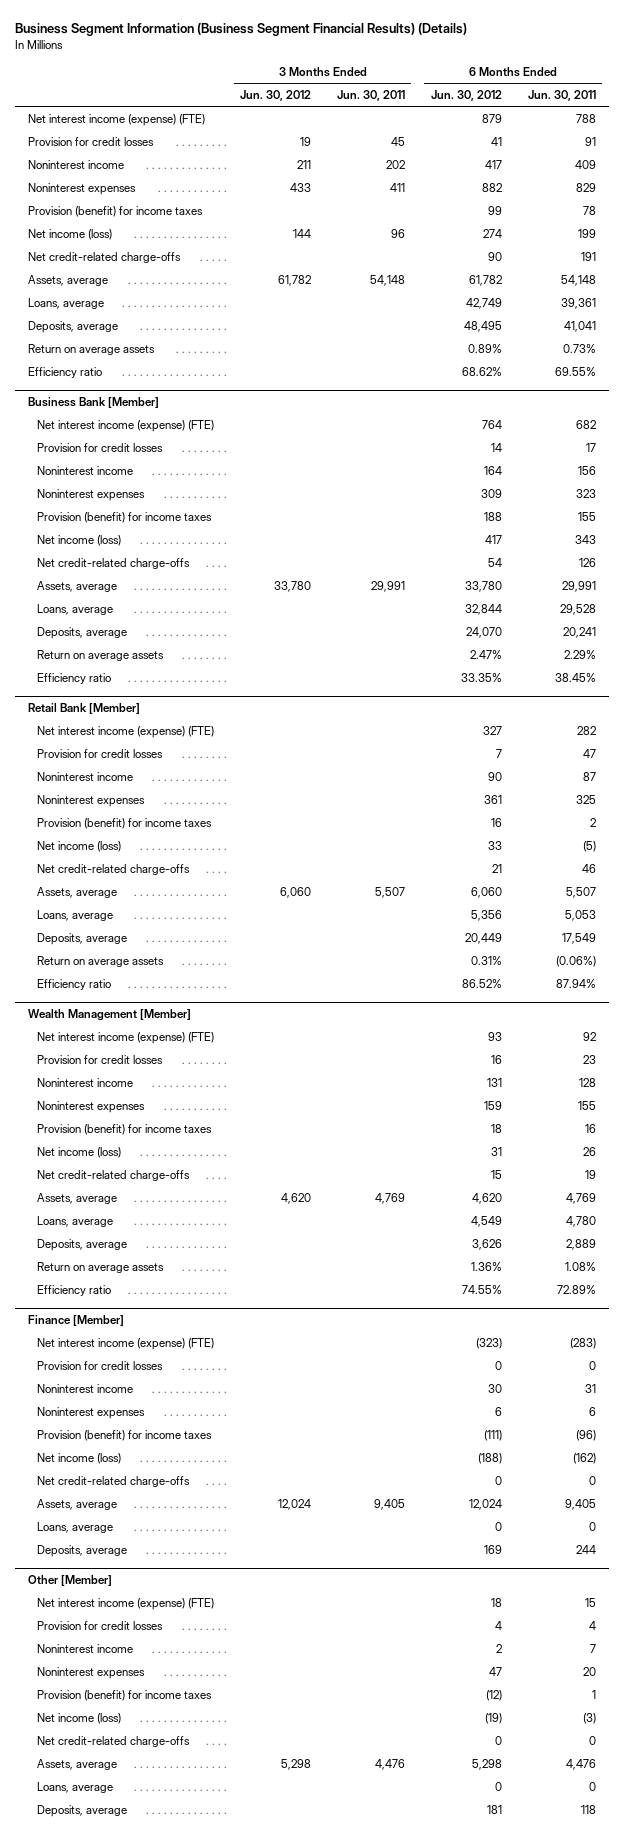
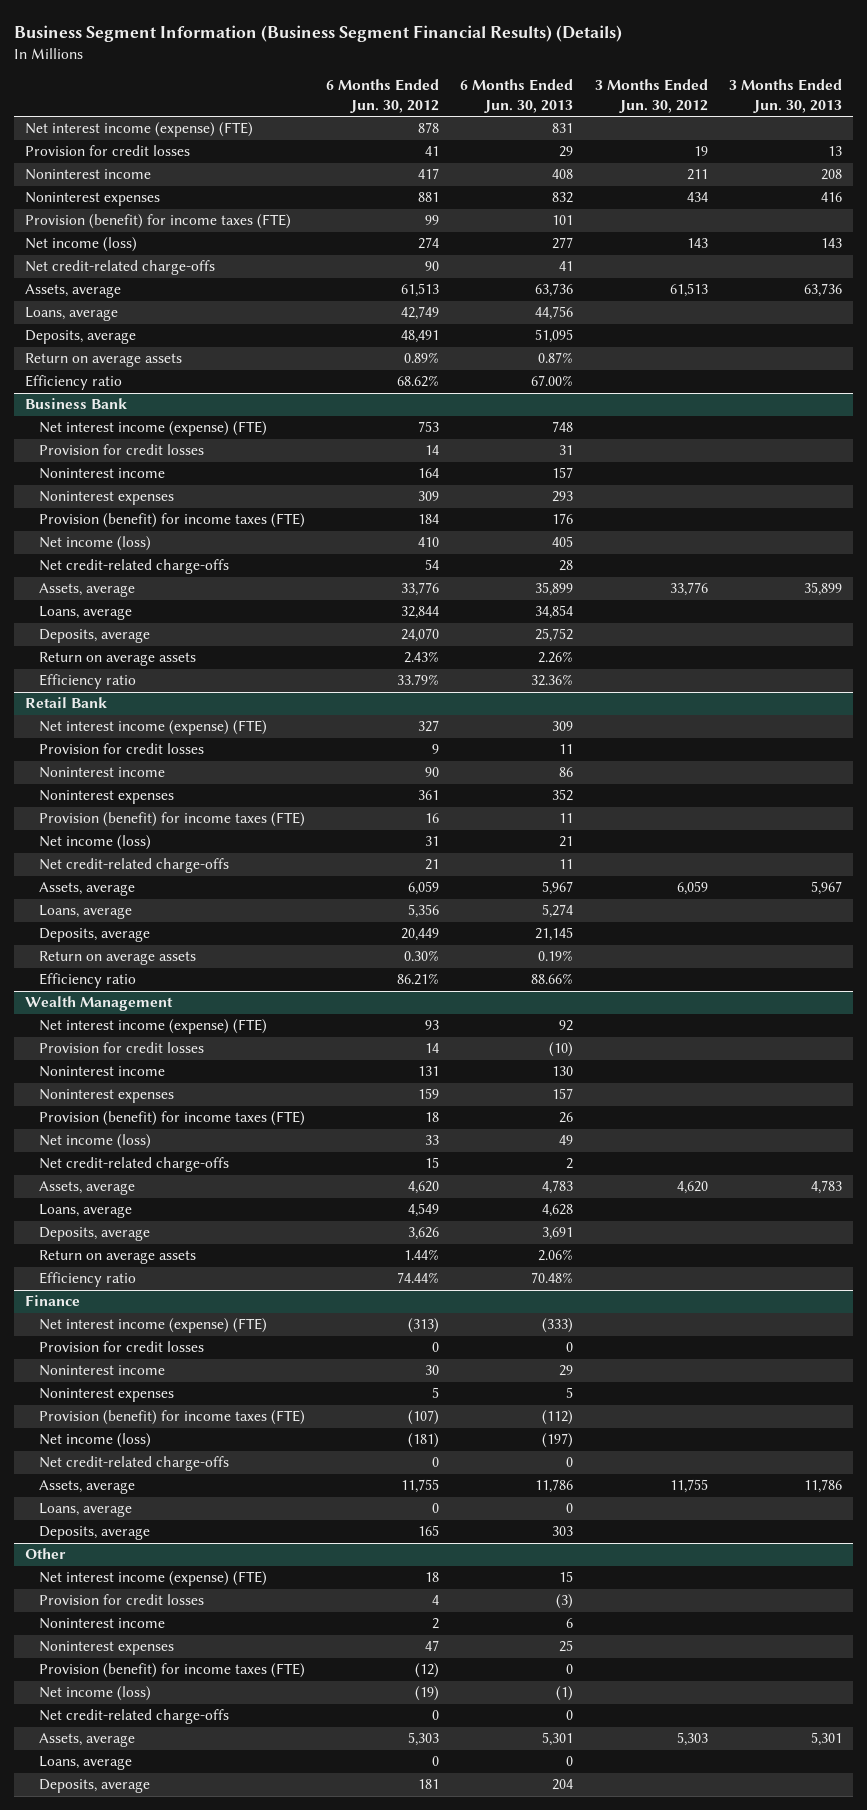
- | 3 Months Ended Jun. 30, 2012 | 3 Months Ended Jun. 30, 2011 | 6 Months Ended Jun. 30, 2012 | 6 Months Ended Jun. 30, 2011
+ | 6 Months Ended Jun. 30, 2012 | 6 Months Ended Jun. 30, 2013 | 3 Months Ended Jun. 30, 2012 | 3 Months Ended Jun. 30, 2013
- Net interest income (expense) (FTE) | | | 879 | 788
+ Net interest income (expense) (FTE) | 878 | 831 | |
- Noninterest expenses | 433 | 411 | 882 | 829
- Provision (benefit) for income taxes | | | 99 | 78
- Net income (loss) | 144 | 96 | 274 | 199
+ Noninterest expenses | 881 | 832 | 434 | 416
+ Provision (benefit) for income taxes (FTE) | 99 | 101 | |
+ Net income (loss) | 274 | 277 | 143 | 143
- Assets, average | 61,782 | 54,148 | 61,782 | 54,148
+ Assets, average | 61,513 | 63,736 | 61,513 | 63,736
- Deposits, average | | | 48,495 | 41,041
+ Deposits, average | 48,491 | 51,095 | |
- Business Bank [Member]
- Net interest income (expense) (FTE) | | | 764 | 682
+ Business Bank
+ Net interest income (expense) (FTE) | 753 | 748 | |
- Provision (benefit) for income taxes | | | 188 | 155
- Net income (loss) | | | 417 | 343
+ Provision (benefit) for income taxes (FTE) | 184 | 176 | |
+ Net income (loss) | 410 | 405 | |
- Assets, average | 33,780 | 29,991 | 33,780 | 29,991
+ Assets, average | 33,776 | 35,899 | 33,776 | 35,899
- Return on average assets | | | 2.47% | 2.29%
- Efficiency ratio | | | 33.35% | 38.45%
- Retail Bank [Member]
+ Return on average assets | 2.43% | 2.26% | |
+ Efficiency ratio | 33.79% | 32.36% | |
+ Retail Bank
- Provision for credit losses | | | 7 | 47
+ Provision for credit losses | 9 | 11 | |
- Provision (benefit) for income taxes | | | 16 | 2
- Net income (loss) | | | 33 | (5)
+ Provision (benefit) for income taxes (FTE) | 16 | 11 | |
+ Net income (loss) | 31 | 21 | |
- Assets, average | 6,060 | 5,507 | 6,060 | 5,507
+ Assets, average | 6,059 | 5,967 | 6,059 | 5,967
- Return on average assets | | | 0.31% | (0.06%)
- Efficiency ratio | | | 86.52% | 87.94%
- Wealth Management [Member]
+ Return on average assets | 0.30% | 0.19% | |
+ Efficiency ratio | 86.21% | 88.66% | |
+ Wealth Management
- Provision for credit losses | | | 16 | 23
+ Provision for credit losses | 14 | (10) | |
- Provision (benefit) for income taxes | | | 18 | 16
- Net income (loss) | | | 31 | 26
+ Provision (benefit) for income taxes (FTE) | 18 | 26 | |
+ Net income (loss) | 33 | 49 | |
- Return on average assets | | | 1.36% | 1.08%
- Efficiency ratio | | | 74.55% | 72.89%
- Finance [Member]
- Net interest income (expense) (FTE) | | | (323) | (283)
+ Return on average assets | 1.44% | 2.06% | |
+ Efficiency ratio | 74.44% | 70.48% | |
+ Finance
+ Net interest income (expense) (FTE) | (313) | (333) | |
- Noninterest expenses | | | 6 | 6
- Provision (benefit) for income taxes | | | (111) | (96)
- Net income (loss) | | | (188) | (162)
+ Noninterest expenses | 5 | 5 | |
+ Provision (benefit) for income taxes (FTE) | (107) | (112) | |
+ Net income (loss) | (181) | (197) | |
- Assets, average | 12,024 | 9,405 | 12,024 | 9,405
+ Assets, average | 11,755 | 11,786 | 11,755 | 11,786
- Deposits, average | | | 169 | 244
- Other [Member]
+ Deposits, average | 165 | 303 | |
+ Other
- Provision (benefit) for income taxes | | | (12) | 1
+ Provision (benefit) for income taxes (FTE) | (12) | 0 | |
- Assets, average | 5,298 | 4,476 | 5,298 | 4,476
+ Assets, average | 5,303 | 5,301 | 5,303 | 5,301

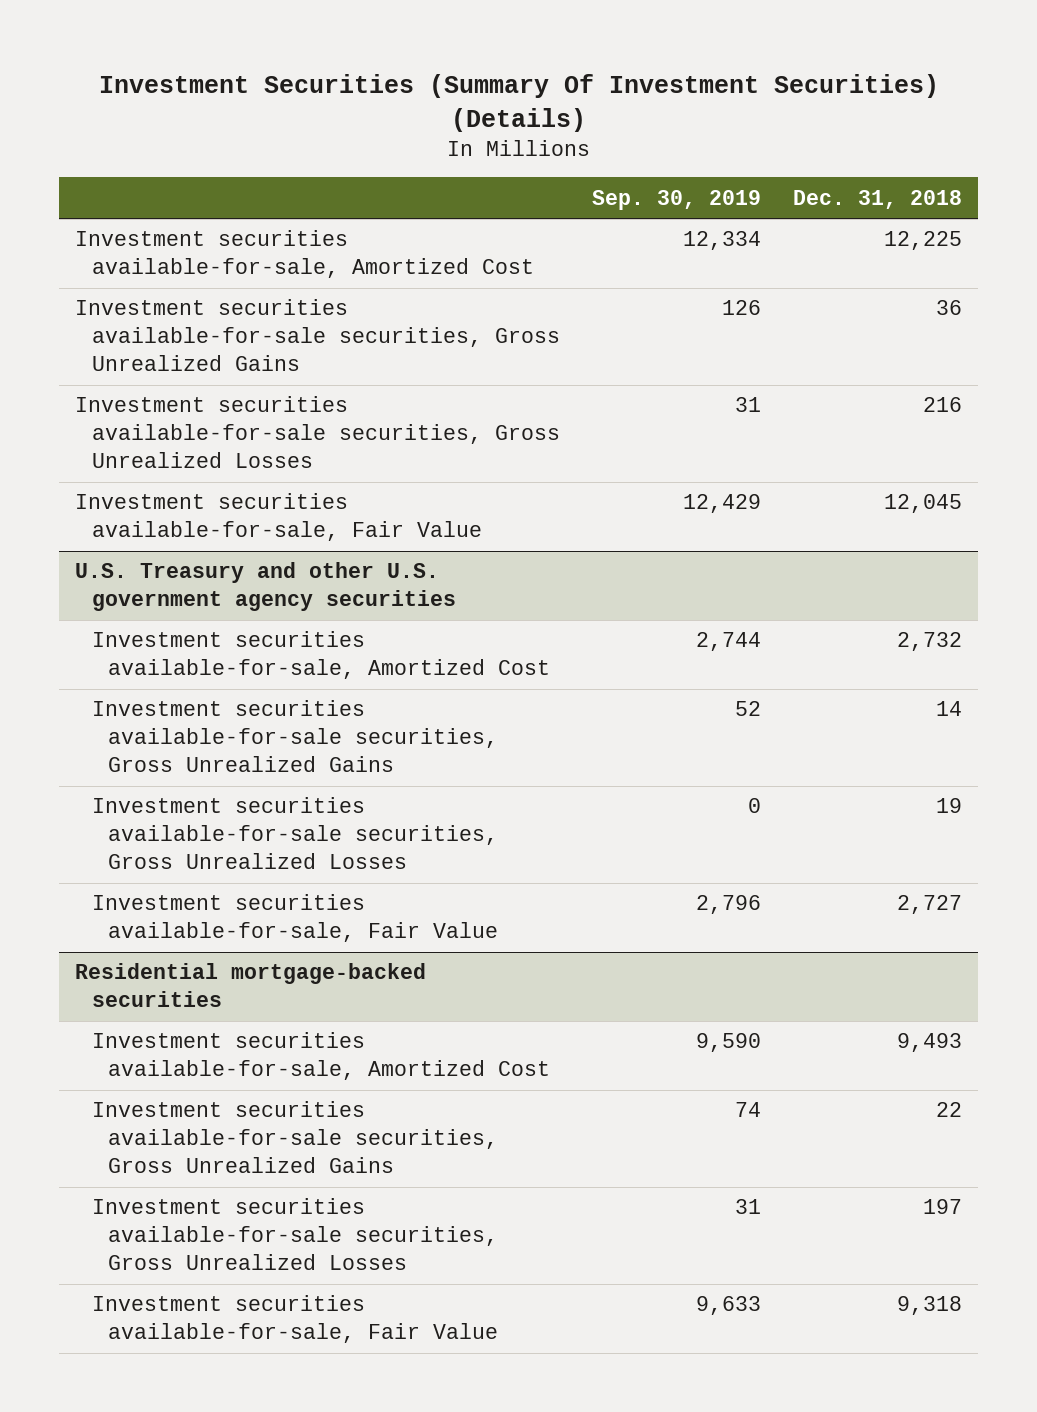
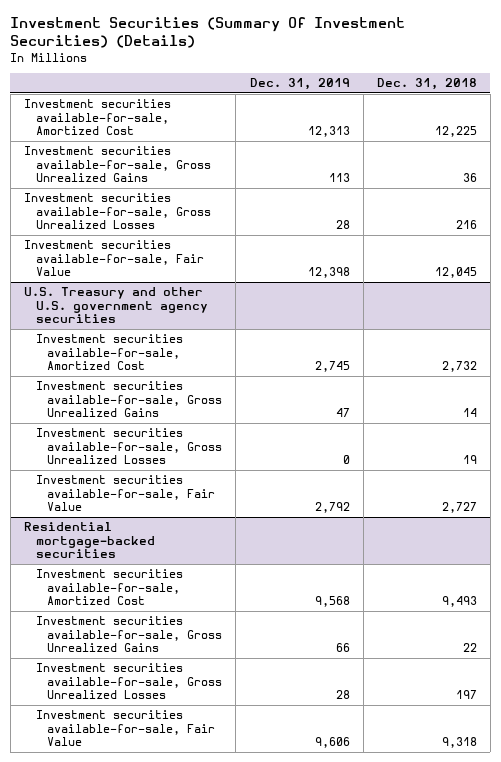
- | Sep. 30, 2019 | Dec. 31, 2018
+ | Dec. 31, 2019 | Dec. 31, 2018
- Investment securities available-for-sale securities, Gross Unrealized Gains | 126 | 36
- Investment securities available-for-sale securities, Gross Unrealized Losses | 31 | 216
+ Investment securities available-for-sale, Gross Unrealized Gains | 113 | 36
+ Investment securities available-for-sale, Gross Unrealized Losses | 28 | 216
@ U.S. Treasury and other U.S. government agency securities
- Investment securities available-for-sale securities, Gross Unrealized Gains | 52 | 14
- Investment securities available-for-sale securities, Gross Unrealized Losses | 0 | 19
+ Investment securities available-for-sale, Gross Unrealized Gains | 47 | 14
+ Investment securities available-for-sale, Gross Unrealized Losses | 0 | 19
@ Residential mortgage-backed securities
- Investment securities available-for-sale securities, Gross Unrealized Gains | 74 | 22
- Investment securities available-for-sale securities, Gross Unrealized Losses | 31 | 197
+ Investment securities available-for-sale, Gross Unrealized Gains | 66 | 22
+ Investment securities available-for-sale, Gross Unrealized Losses | 28 | 197

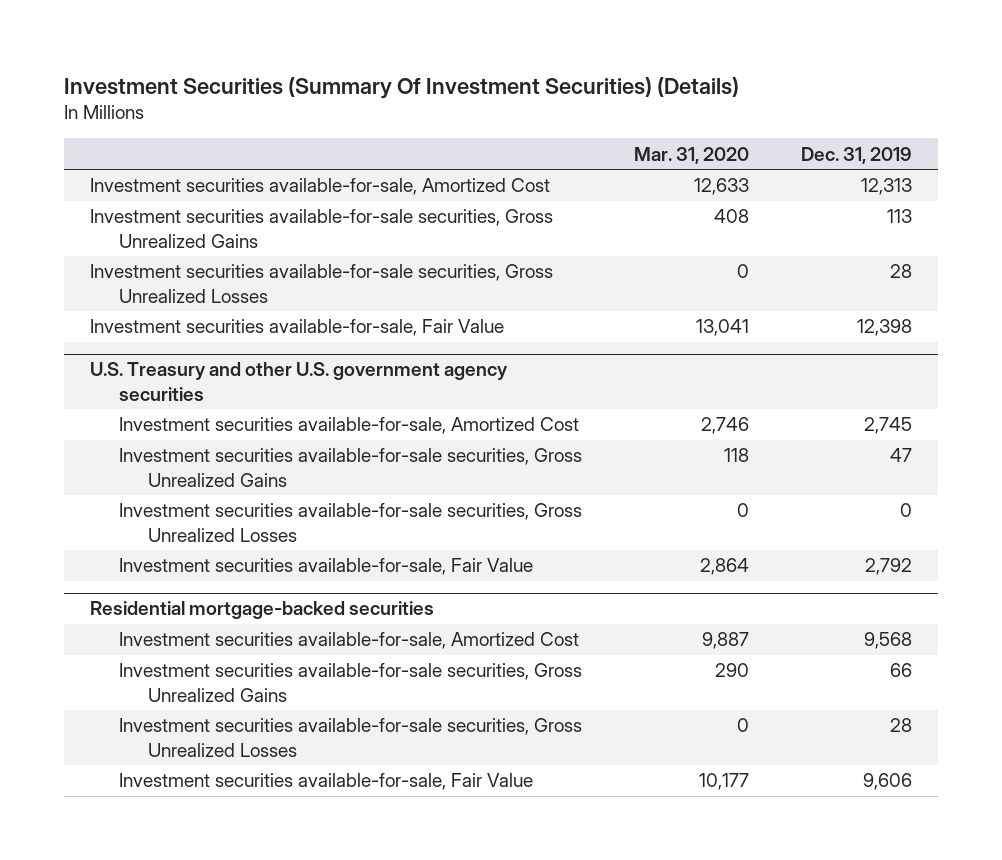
- | Dec. 31, 2019 | Dec. 31, 2018
+ | Mar. 31, 2020 | Dec. 31, 2019
- Investment securities available-for-sale, Gross Unrealized Gains | 113 | 36
- Investment securities available-for-sale, Gross Unrealized Losses | 28 | 216
+ Investment securities available-for-sale securities, Gross Unrealized Gains | 408 | 113
+ Investment securities available-for-sale securities, Gross Unrealized Losses | 0 | 28
@ U.S. Treasury and other U.S. government agency securities
- Investment securities available-for-sale, Gross Unrealized Gains | 47 | 14
- Investment securities available-for-sale, Gross Unrealized Losses | 0 | 19
+ Investment securities available-for-sale securities, Gross Unrealized Gains | 118 | 47
+ Investment securities available-for-sale securities, Gross Unrealized Losses | 0 | 0
@ Residential mortgage-backed securities
- Investment securities available-for-sale, Gross Unrealized Gains | 66 | 22
- Investment securities available-for-sale, Gross Unrealized Losses | 28 | 197
+ Investment securities available-for-sale securities, Gross Unrealized Gains | 290 | 66
+ Investment securities available-for-sale securities, Gross Unrealized Losses | 0 | 28

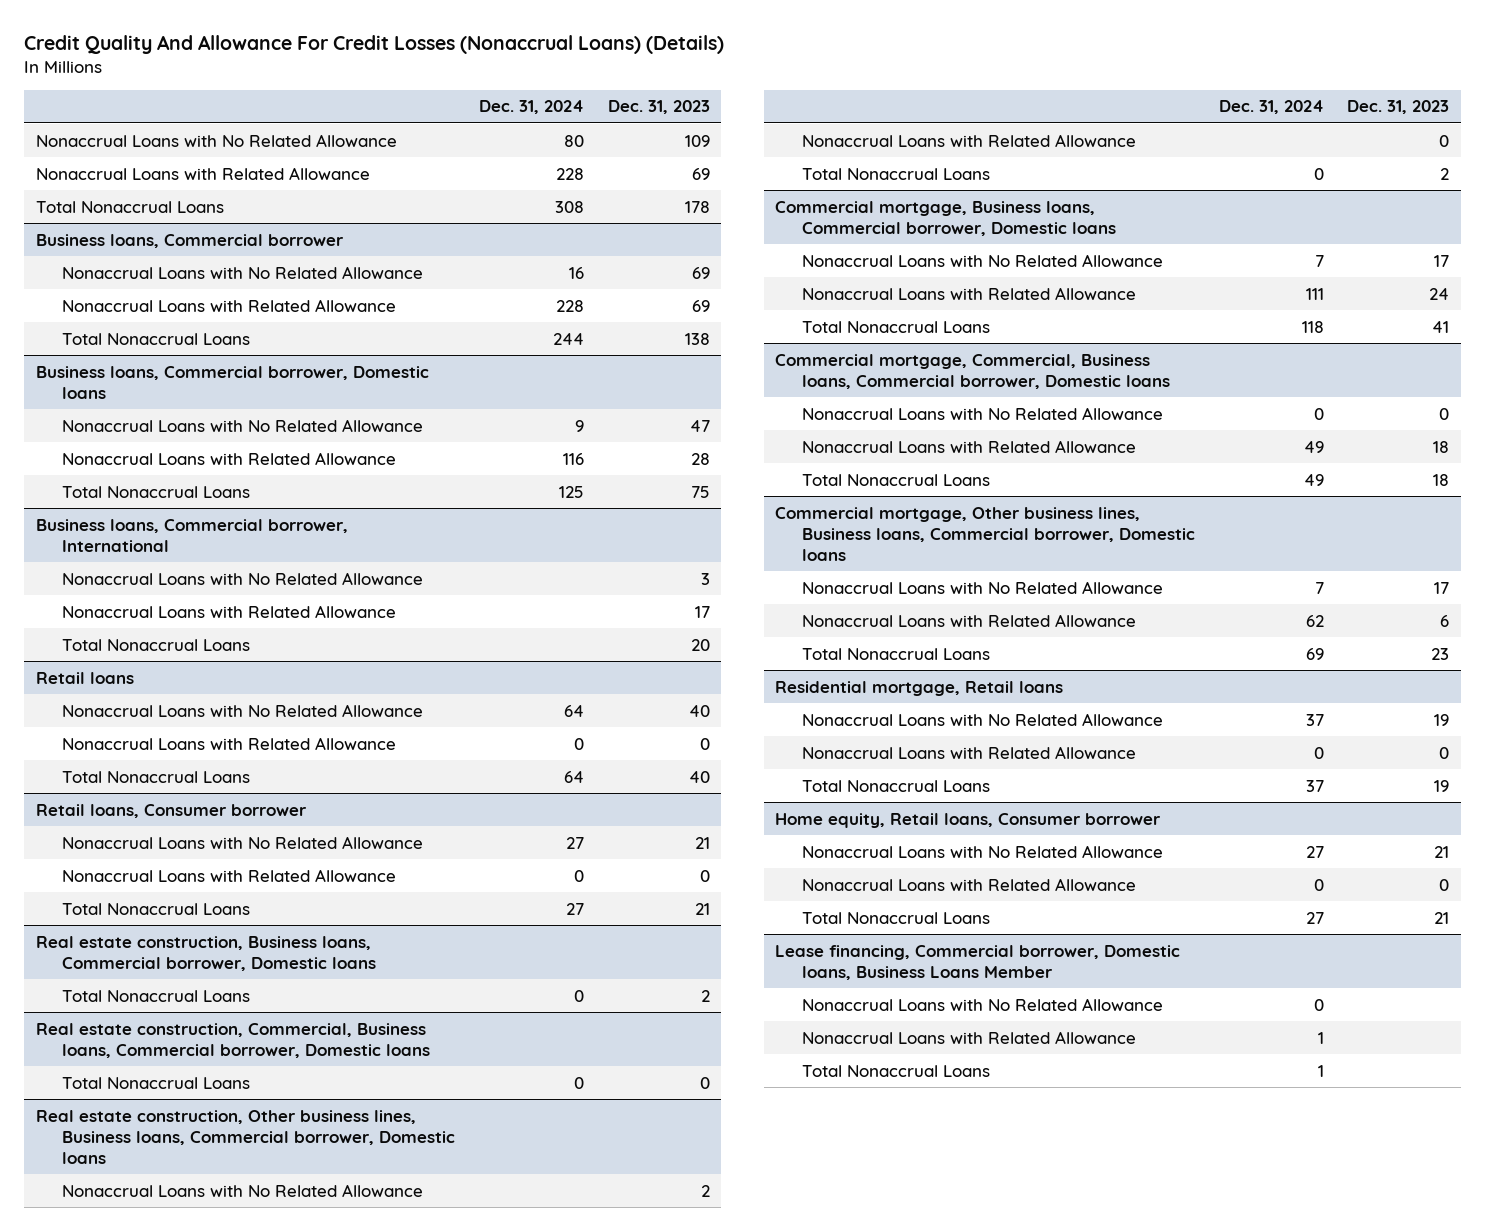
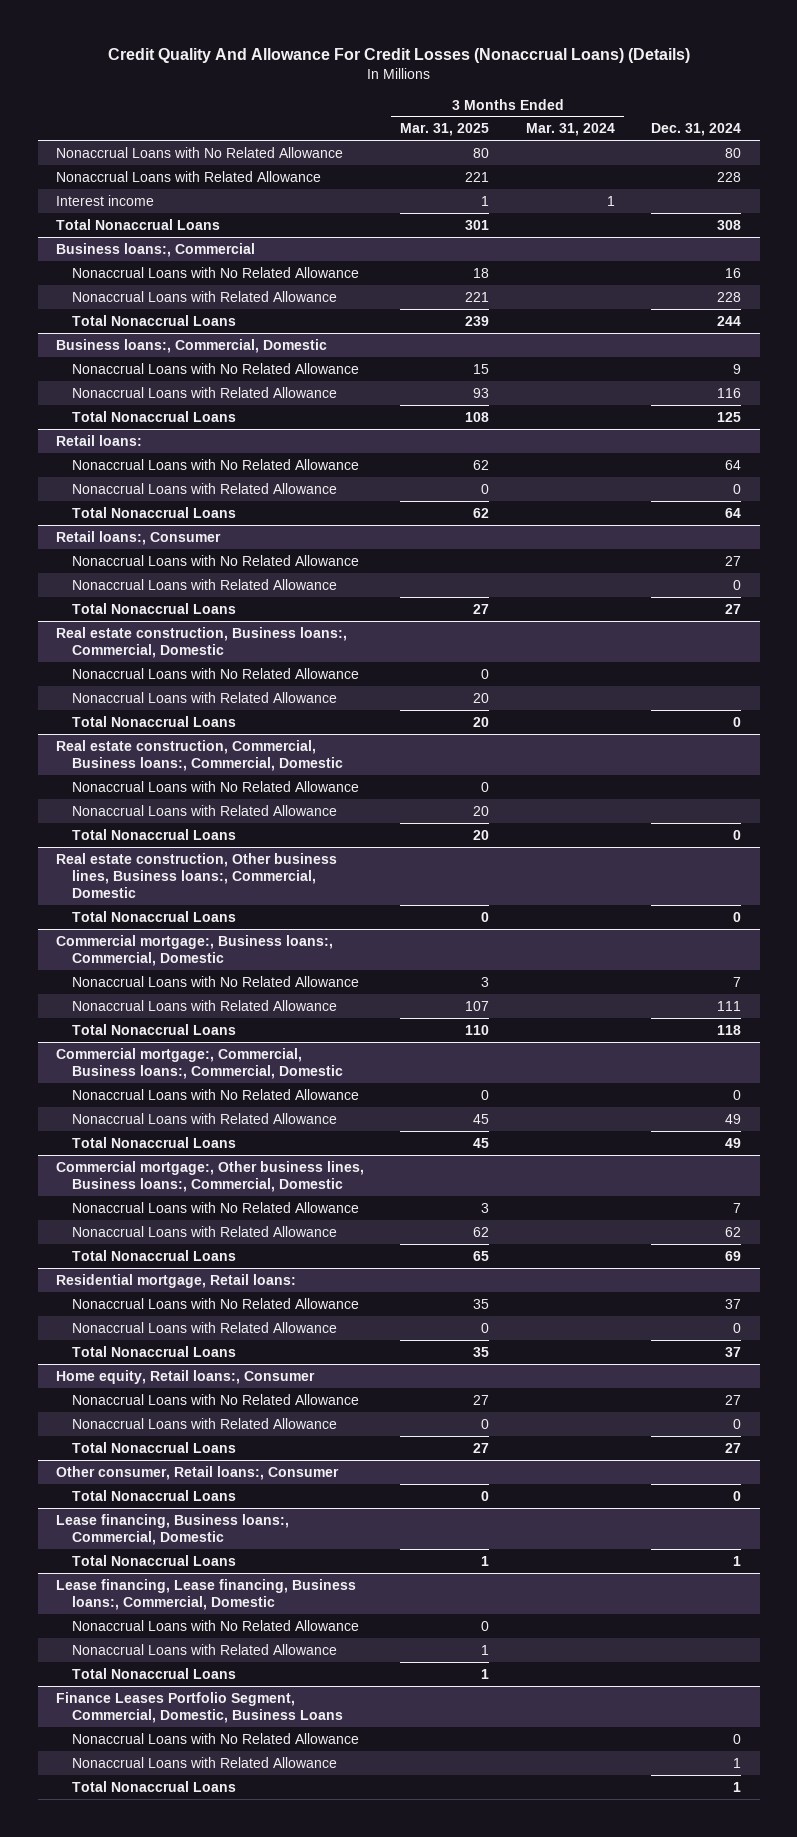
- | Dec. 31, 2024 | Dec. 31, 2023
+ | 3 Months Ended Mar. 31, 2025 | 3 Months Ended Mar. 31, 2024 | Dec. 31, 2024
+ Interest income | 1 | 1 |
- Business loans, Commercial borrower
+ Business loans:, Commercial
- Business loans, Commercial borrower, Domestic loans
+ Business loans:, Commercial, Domestic
- Business loans, Commercial borrower, International
- Nonaccrual Loans with No Related Allowance | | 3
- Nonaccrual Loans with Related Allowance | | 17
- Total Nonaccrual Loans | | 20
- Retail loans
+ Retail loans:
- Retail loans, Consumer borrower
+ Retail loans:, Consumer
- Real estate construction, Business loans, Commercial borrower, Domestic loans
- Total Nonaccrual Loans | 0 | 2
- Real estate construction, Commercial, Business loans, Commercial borrower, Domestic loans
+ Real estate construction, Business loans:, Commercial, Domestic
+ Nonaccrual Loans with No Related Allowance | 0 | |
+ Nonaccrual Loans with Related Allowance | 20 | |
- Real estate construction, Other business lines, Business loans, Commercial borrower, Domestic loans
+ Real estate construction, Commercial, Business loans:, Commercial, Domestic
- Commercial mortgage, Business loans, Commercial borrower, Domestic loans
+ Real estate construction, Other business lines, Business loans:, Commercial, Domestic
+ Total Nonaccrual Loans | 0 | | 0
+ Commercial mortgage:, Business loans:, Commercial, Domestic
- Commercial mortgage, Commercial, Business loans, Commercial borrower, Domestic loans
+ Commercial mortgage:, Commercial, Business loans:, Commercial, Domestic
- Commercial mortgage, Other business lines, Business loans, Commercial borrower, Domestic loans
+ Commercial mortgage:, Other business lines, Business loans:, Commercial, Domestic
- Residential mortgage, Retail loans
+ Residential mortgage, Retail loans:
- Home equity, Retail loans, Consumer borrower
+ Home equity, Retail loans:, Consumer
- Lease financing, Commercial borrower, Domestic loans, Business Loans Member
+ Other consumer, Retail loans:, Consumer
+ Total Nonaccrual Loans | 0 | | 0
+ Lease financing, Business loans:, Commercial, Domestic
+ Total Nonaccrual Loans | 1 | | 1
+ Lease financing, Lease financing, Business loans:, Commercial, Domestic
+ Nonaccrual Loans with No Related Allowance | 0 | |
+ Nonaccrual Loans with Related Allowance | 1 | |
+ Total Nonaccrual Loans | 1 | |
+ Finance Leases Portfolio Segment, Commercial, Domestic, Business Loans

